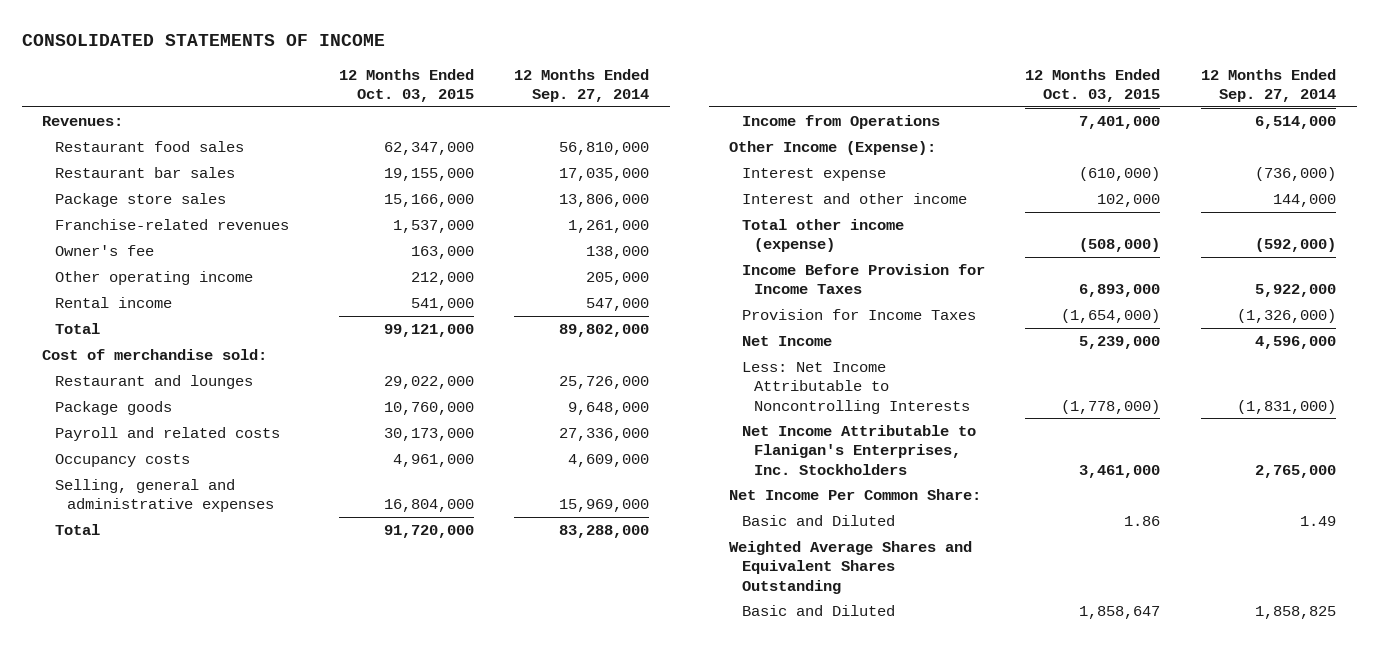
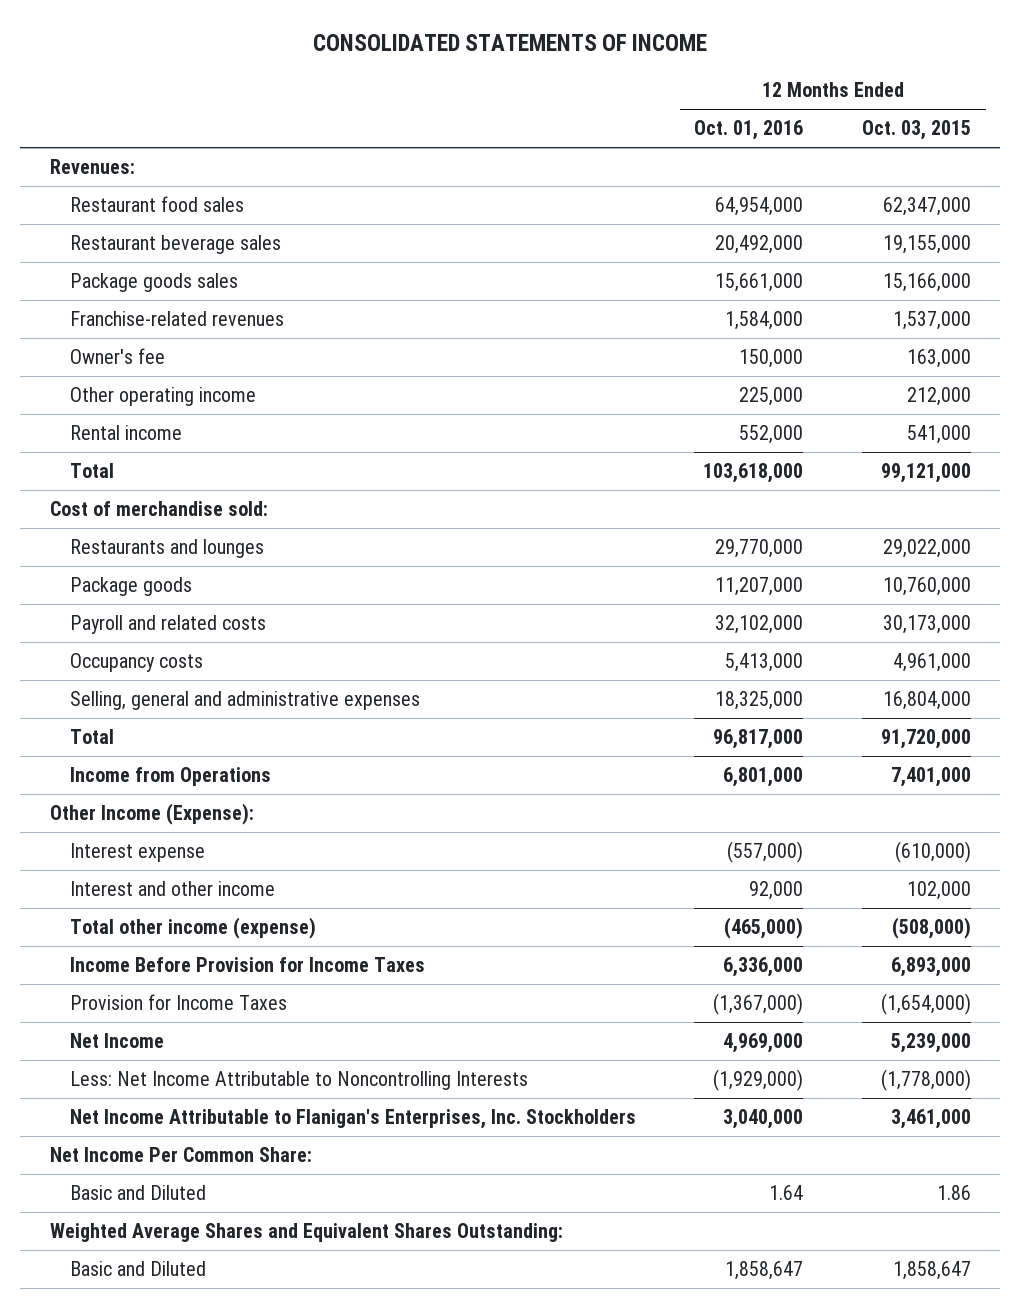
- | 12 Months Ended Oct. 03, 2015 | 12 Months Ended Sep. 27, 2014
+ | 12 Months Ended Oct. 01, 2016 | 12 Months Ended Oct. 03, 2015
- Restaurant bar sales | 19,155,000 | 17,035,000
- Package store sales | 15,166,000 | 13,806,000
+ Restaurant beverage sales | 20,492,000 | 19,155,000
+ Package goods sales | 15,661,000 | 15,166,000
- Restaurant and lounges | 29,022,000 | 25,726,000
+ Restaurants and lounges | 29,770,000 | 29,022,000
- Weighted Average Shares and Equivalent Shares Outstanding
+ Weighted Average Shares and Equivalent Shares Outstanding:

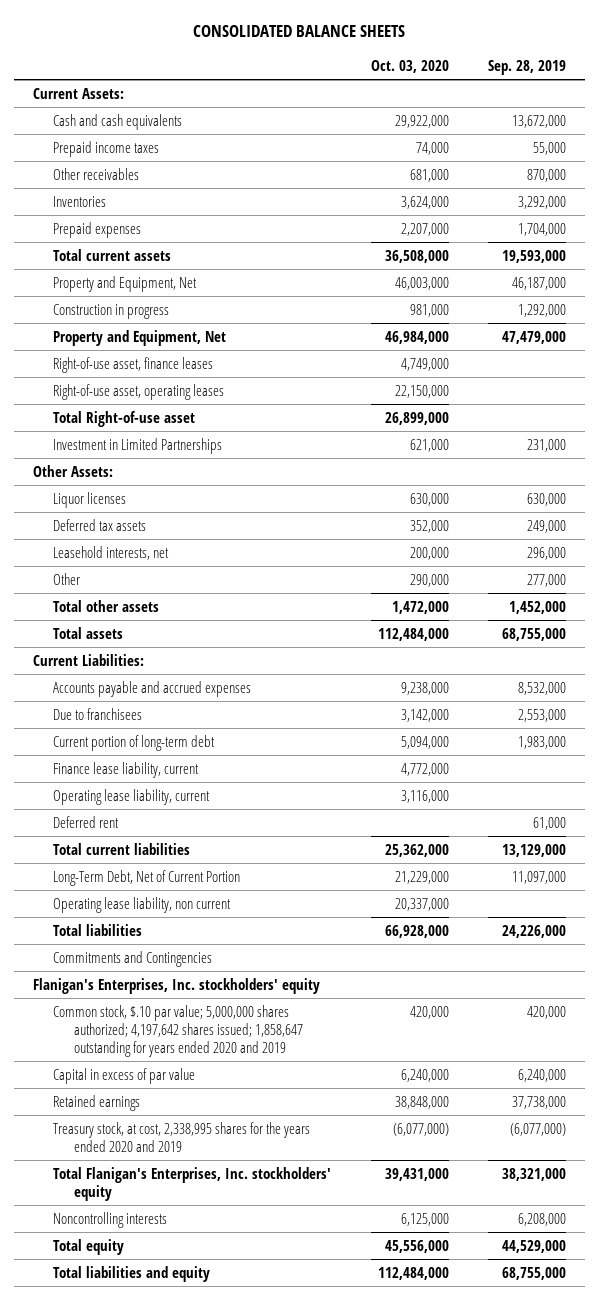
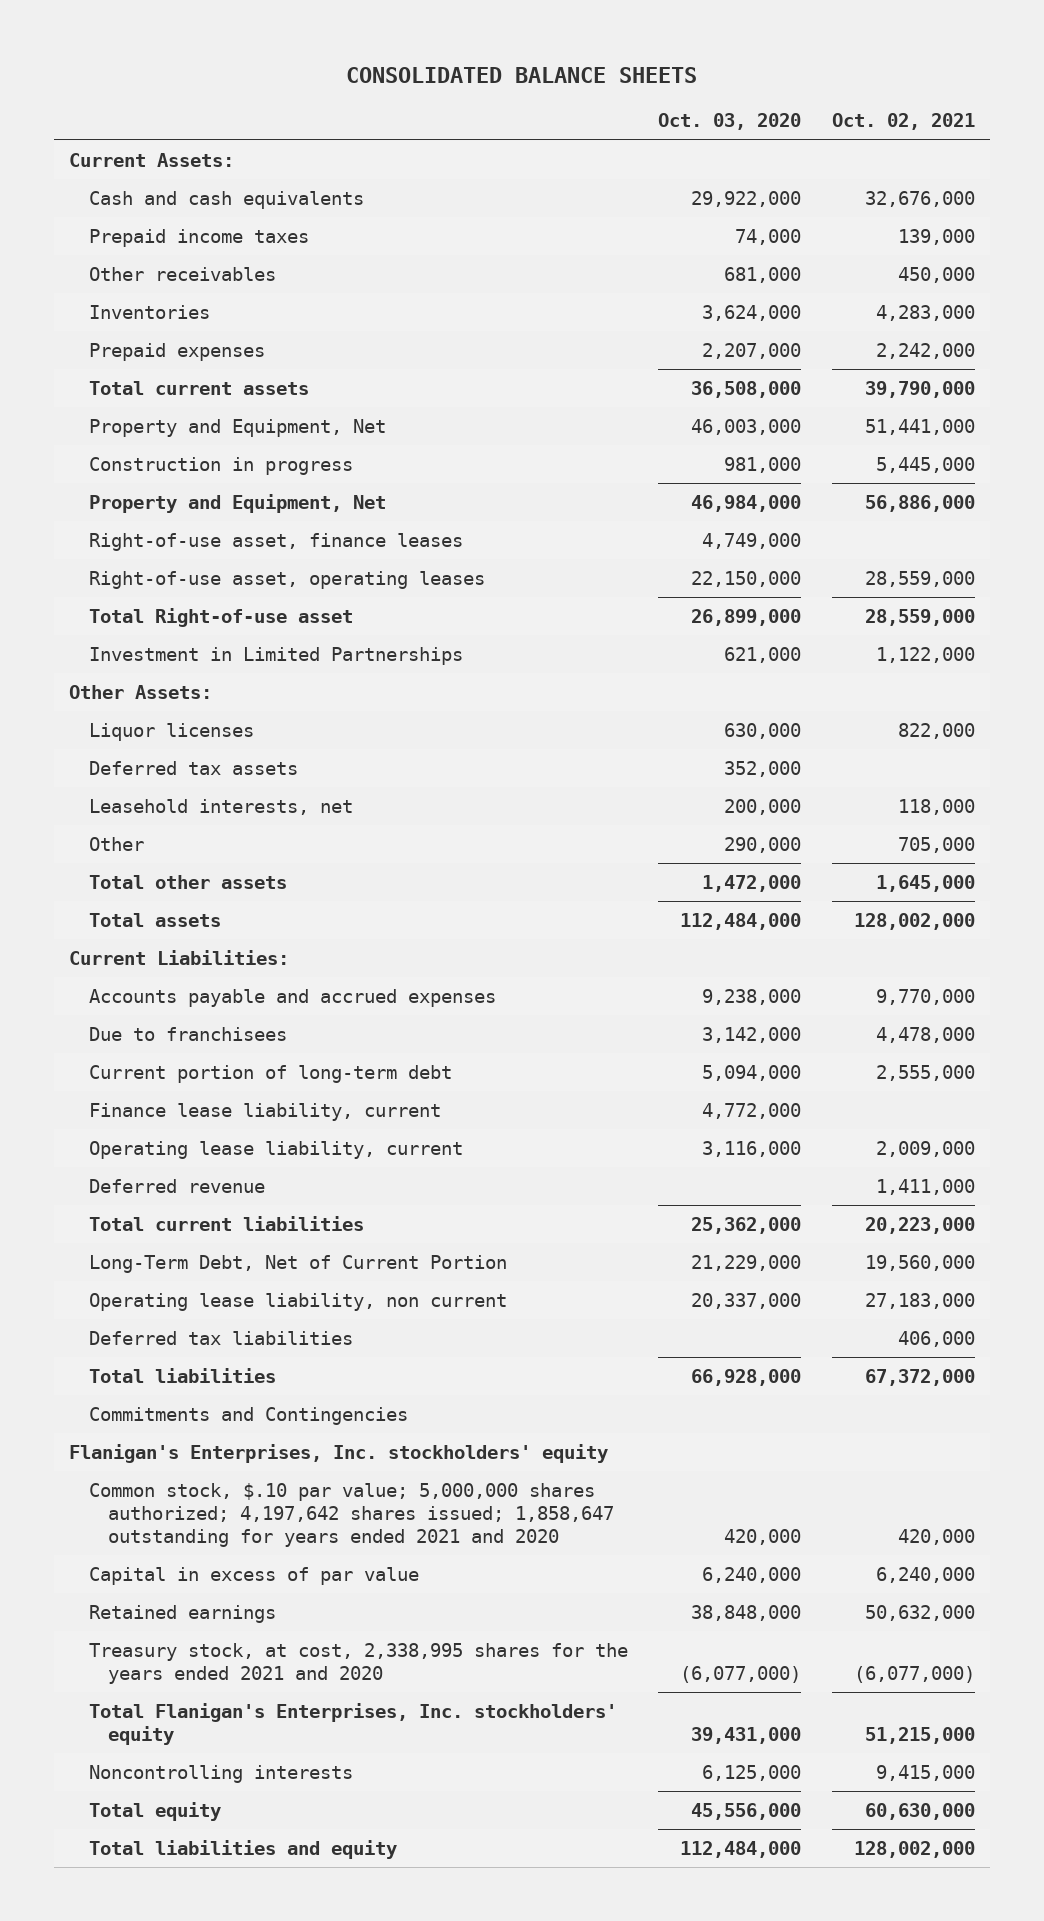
- | Oct. 03, 2020 | Sep. 28, 2019
+ | Oct. 03, 2020 | Oct. 02, 2021
- Deferred rent | | 61,000
+ Deferred revenue | | 1,411,000
+ Deferred tax liabilities | | 406,000
- Common stock, $.10 par value; 5,000,000 shares authorized; 4,197,642 shares issued; 1,858,647 outstanding for years ended 2020 and 2019 | 420,000 | 420,000
+ Common stock, $.10 par value; 5,000,000 shares authorized; 4,197,642 shares issued; 1,858,647 outstanding for years ended 2021 and 2020 | 420,000 | 420,000
- Treasury stock, at cost, 2,338,995 shares for the years ended 2020 and 2019 | (6,077,000) | (6,077,000)
+ Treasury stock, at cost, 2,338,995 shares for the years ended 2021 and 2020 | (6,077,000) | (6,077,000)

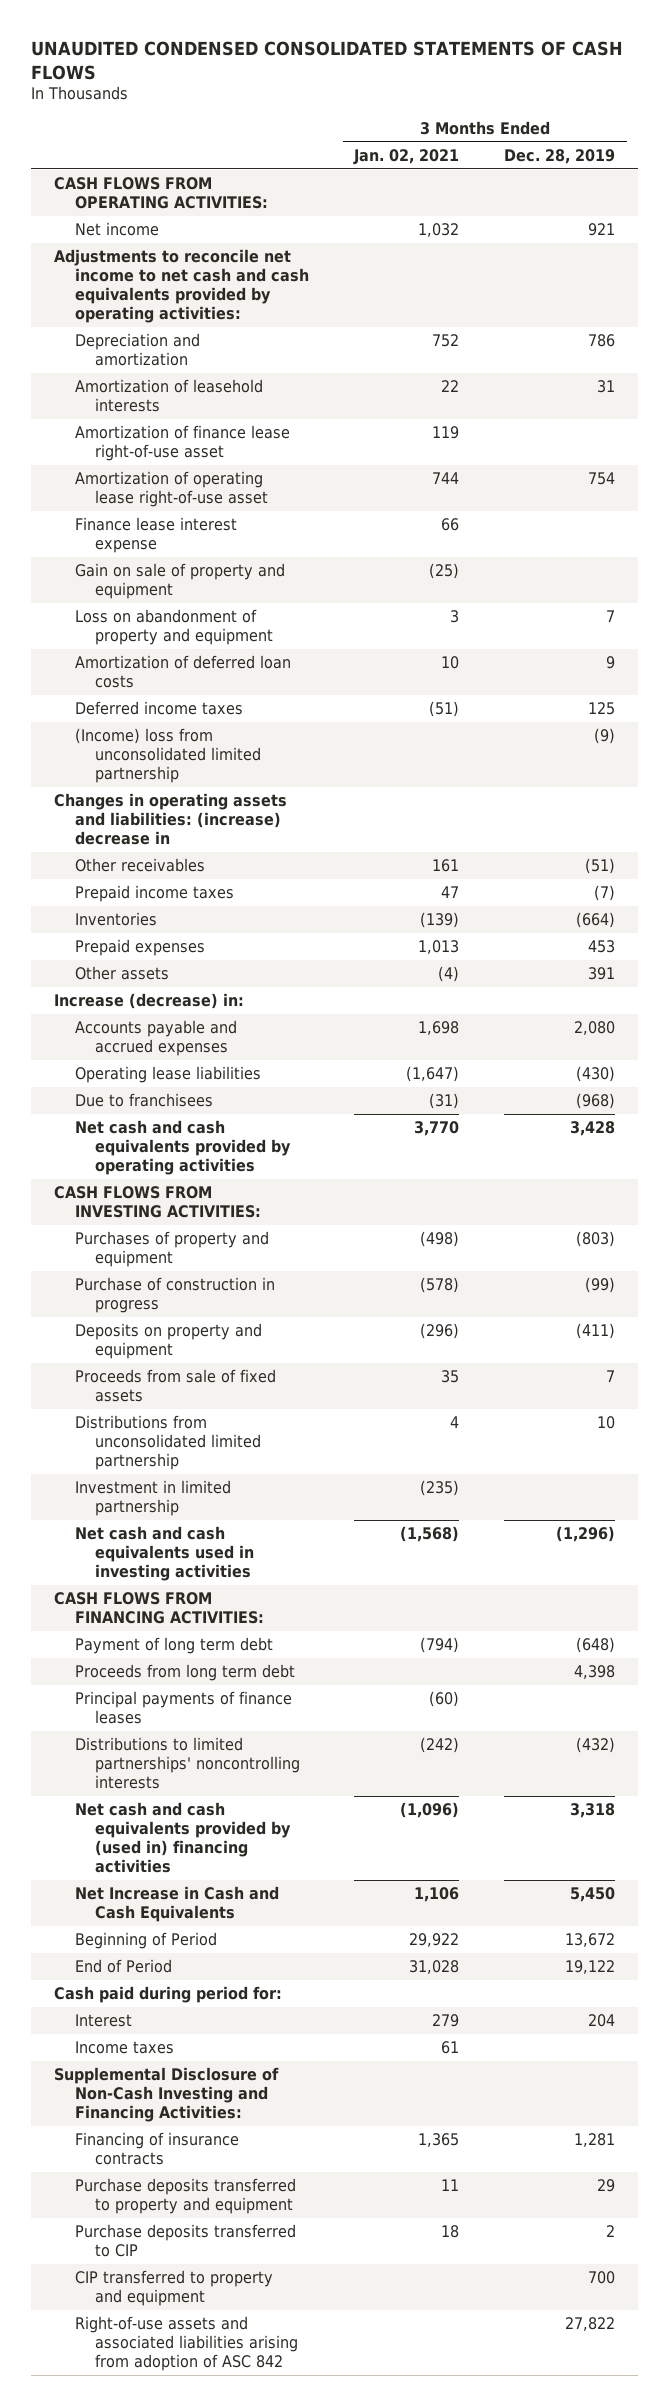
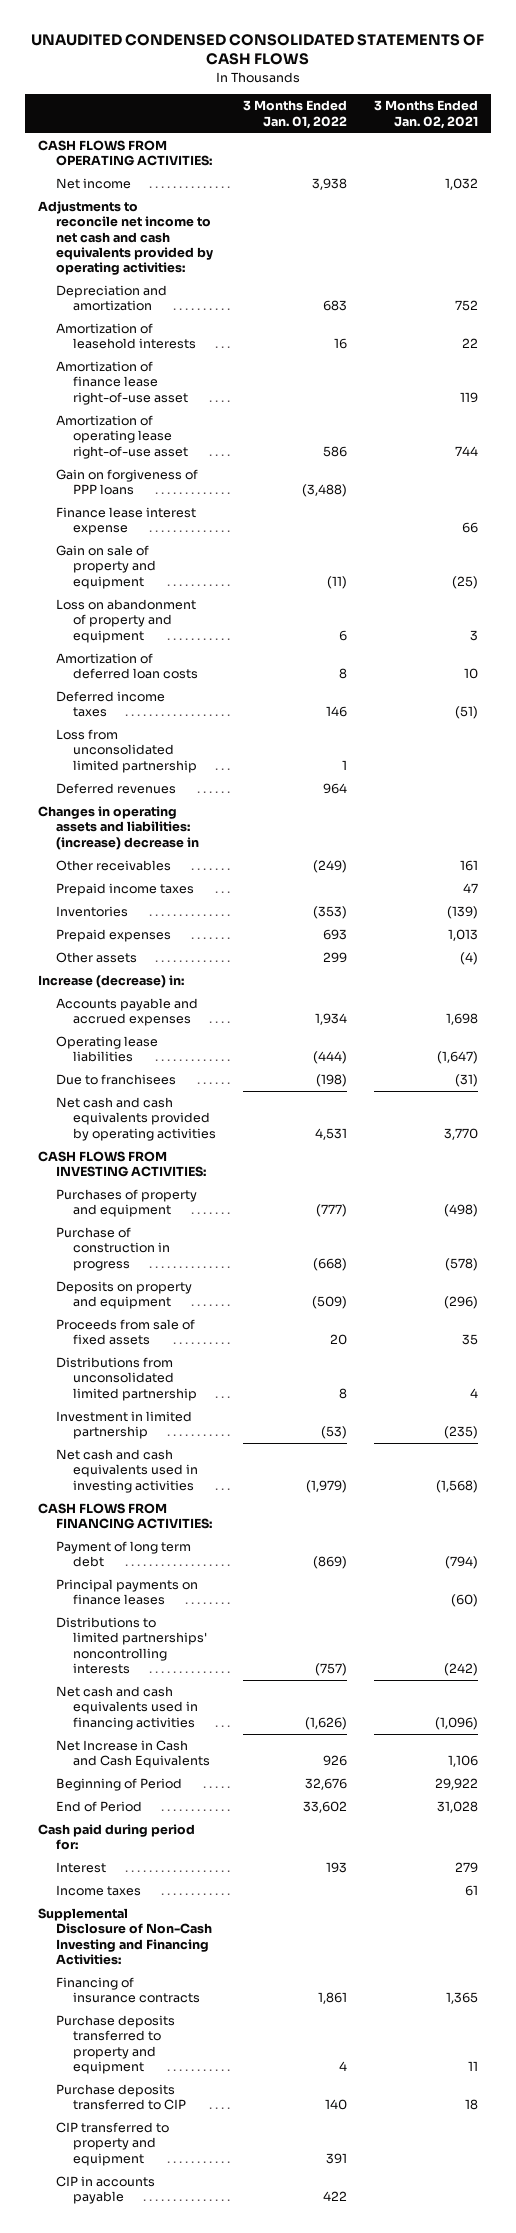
- | 3 Months Ended Jan. 02, 2021 | 3 Months Ended Dec. 28, 2019
+ | 3 Months Ended Jan. 01, 2022 | 3 Months Ended Jan. 02, 2021
+ Gain on forgiveness of PPP loans | (3,488) |
- (Income) loss from unconsolidated limited partnership | | (9)
+ Loss from unconsolidated limited partnership | 1 |
+ Deferred revenues | 964 |
- Proceeds from long term debt | | 4,398
- Principal payments of finance leases | (60) |
+ Principal payments on finance leases | | (60)
- Net cash and cash equivalents provided by (used in) financing activities | (1,096) | 3,318
+ Net cash and cash equivalents used in financing activities | (1,626) | (1,096)
- Right-of-use assets and associated liabilities arising from adoption of ASC 842 | | 27,822
+ CIP in accounts payable | 422 |

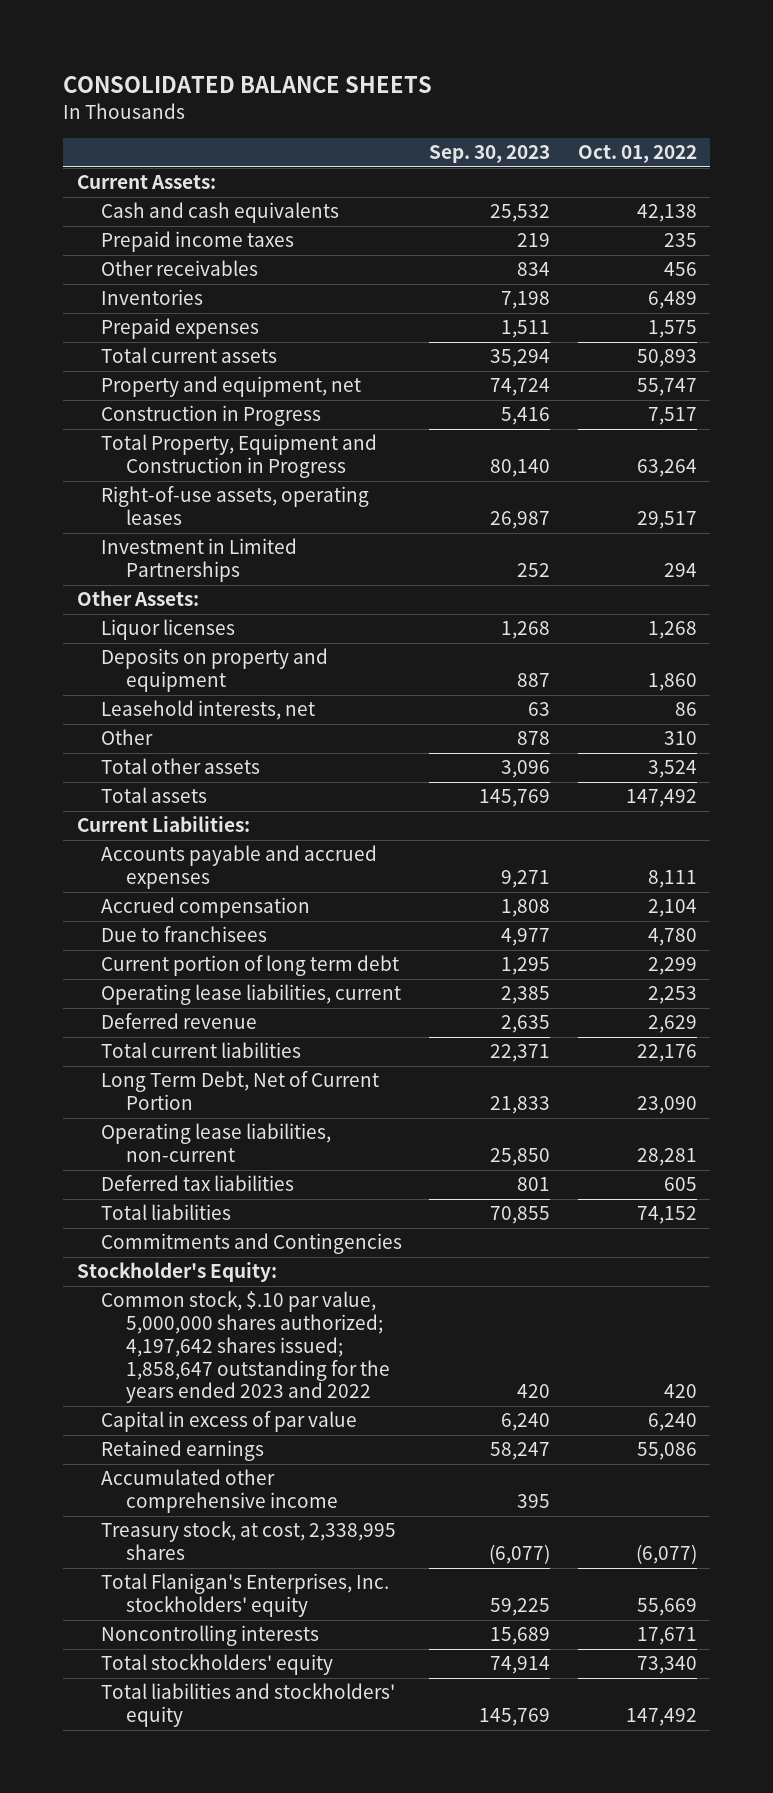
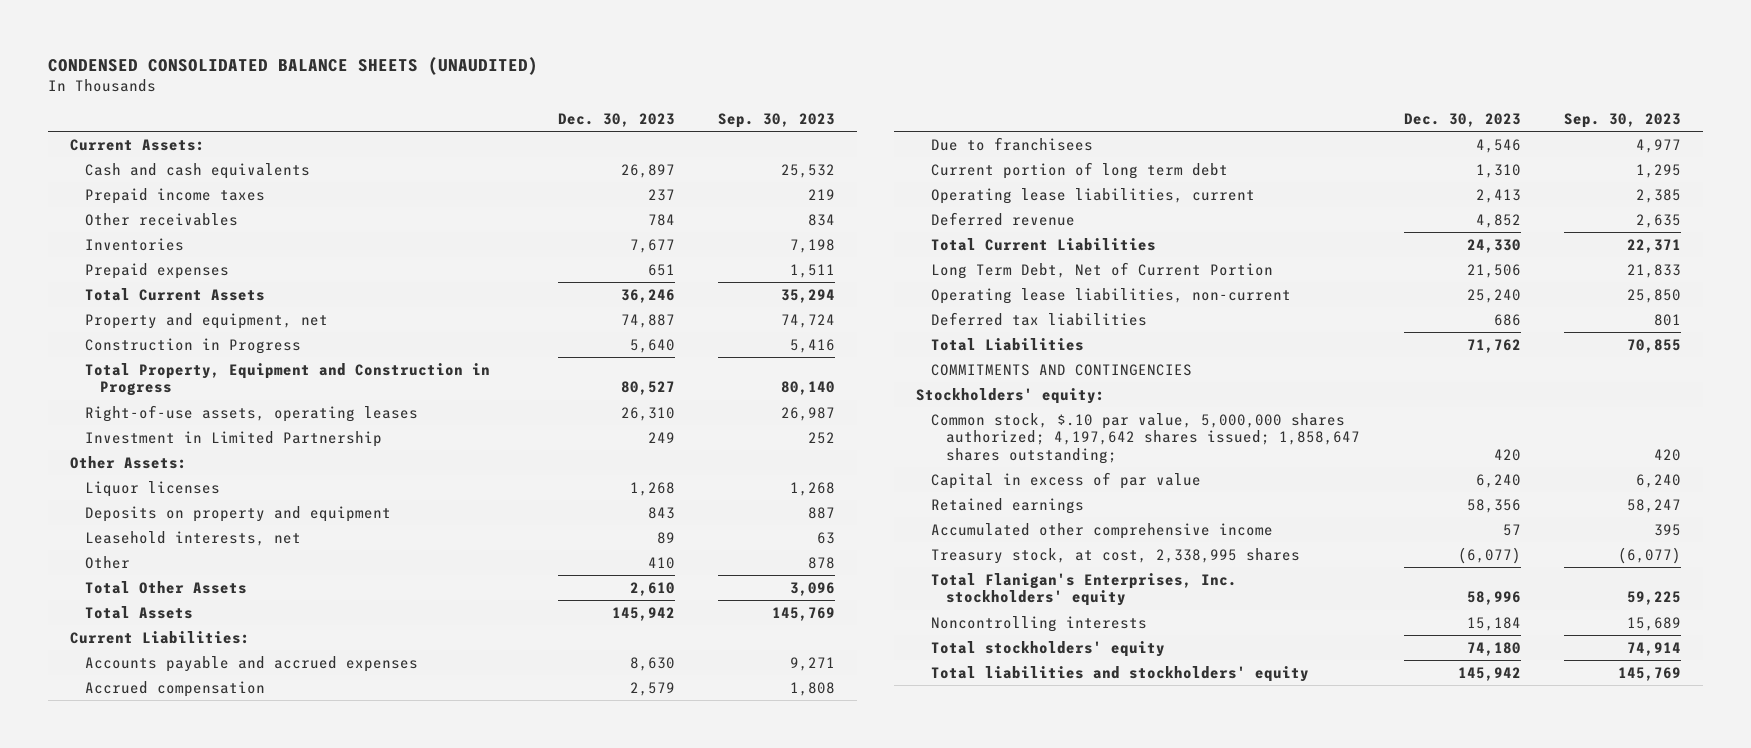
- CONSOLIDATED BALANCE SHEETS
+ CONDENSED CONSOLIDATED BALANCE SHEETS (UNAUDITED)
- | Sep. 30, 2023 | Oct. 01, 2022
+ | Dec. 30, 2023 | Sep. 30, 2023
- Total current assets | 35,294 | 50,893
+ Total Current Assets | 36,246 | 35,294
- Investment in Limited Partnerships | 252 | 294
+ Investment in Limited Partnership | 249 | 252
- Total other assets | 3,096 | 3,524
- Total assets | 145,769 | 147,492
+ Total Other Assets | 2,610 | 3,096
+ Total Assets | 145,942 | 145,769
- Total current liabilities | 22,371 | 22,176
+ Total Current Liabilities | 24,330 | 22,371
- Total liabilities | 70,855 | 74,152
- Commitments and Contingencies
- Stockholder's Equity:
- Common stock, $.10 par value, 5,000,000 shares authorized; 4,197,642 shares issued; 1,858,647 outstanding for the years ended 2023 and 2022 | 420 | 420
+ Total Liabilities | 71,762 | 70,855
+ COMMITMENTS AND CONTINGENCIES
+ Stockholders' equity:
+ Common stock, $.10 par value, 5,000,000 shares authorized; 4,197,642 shares issued; 1,858,647 shares outstanding; | 420 | 420

